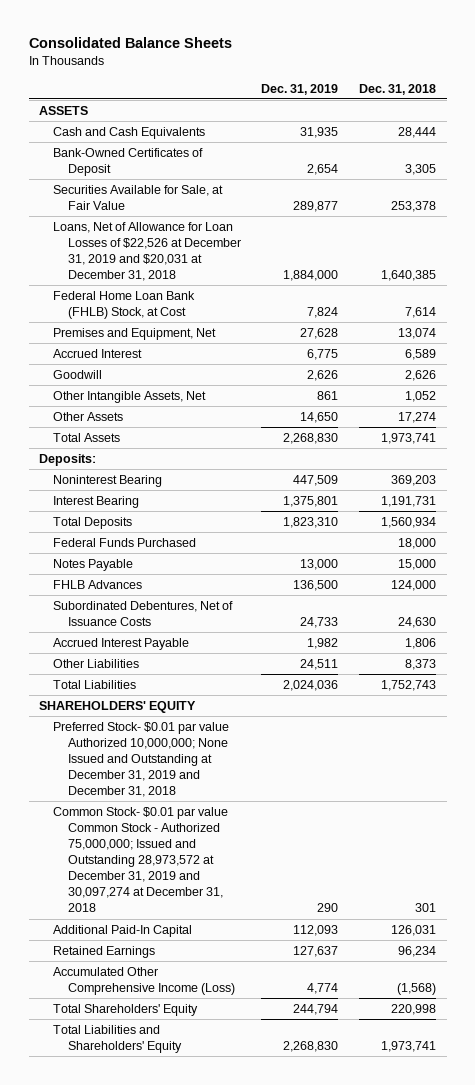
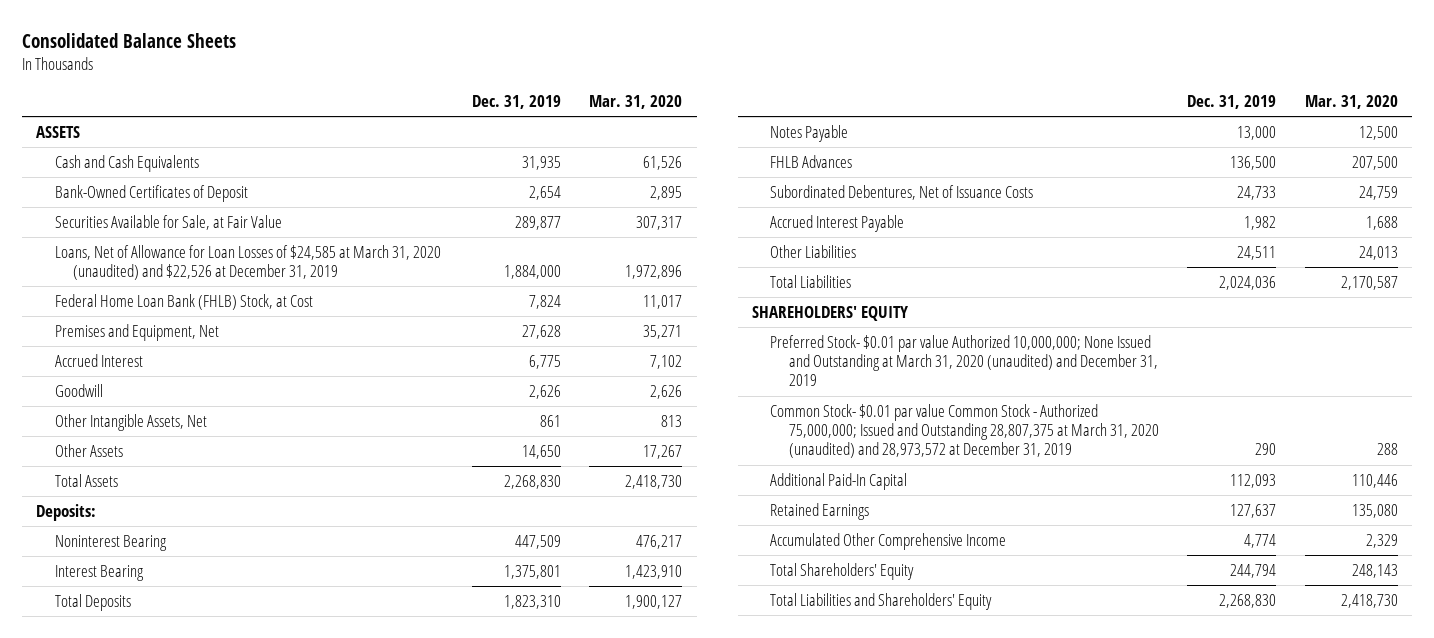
- | Dec. 31, 2019 | Dec. 31, 2018
+ | Dec. 31, 2019 | Mar. 31, 2020
- Loans, Net of Allowance for Loan Losses of $22,526 at December 31, 2019 and $20,031 at December 31, 2018 | 1,884,000 | 1,640,385
+ Loans, Net of Allowance for Loan Losses of $24,585 at March 31, 2020 (unaudited) and $22,526 at December 31, 2019 | 1,884,000 | 1,972,896
- Federal Funds Purchased | | 18,000
- Preferred Stock- $0.01 par value Authorized 10,000,000; None Issued and Outstanding at December 31, 2019 and December 31, 2018
- Common Stock- $0.01 par value Common Stock - Authorized 75,000,000; Issued and Outstanding 28,973,572 at December 31, 2019 and 30,097,274 at December 31, 2018 | 290 | 301
+ Preferred Stock- $0.01 par value Authorized 10,000,000; None Issued and Outstanding at March 31, 2020 (unaudited) and December 31, 2019
+ Common Stock- $0.01 par value Common Stock - Authorized 75,000,000; Issued and Outstanding 28,807,375 at March 31, 2020 (unaudited) and 28,973,572 at December 31, 2019 | 290 | 288
- Accumulated Other Comprehensive Income (Loss) | 4,774 | (1,568)
+ Accumulated Other Comprehensive Income | 4,774 | 2,329

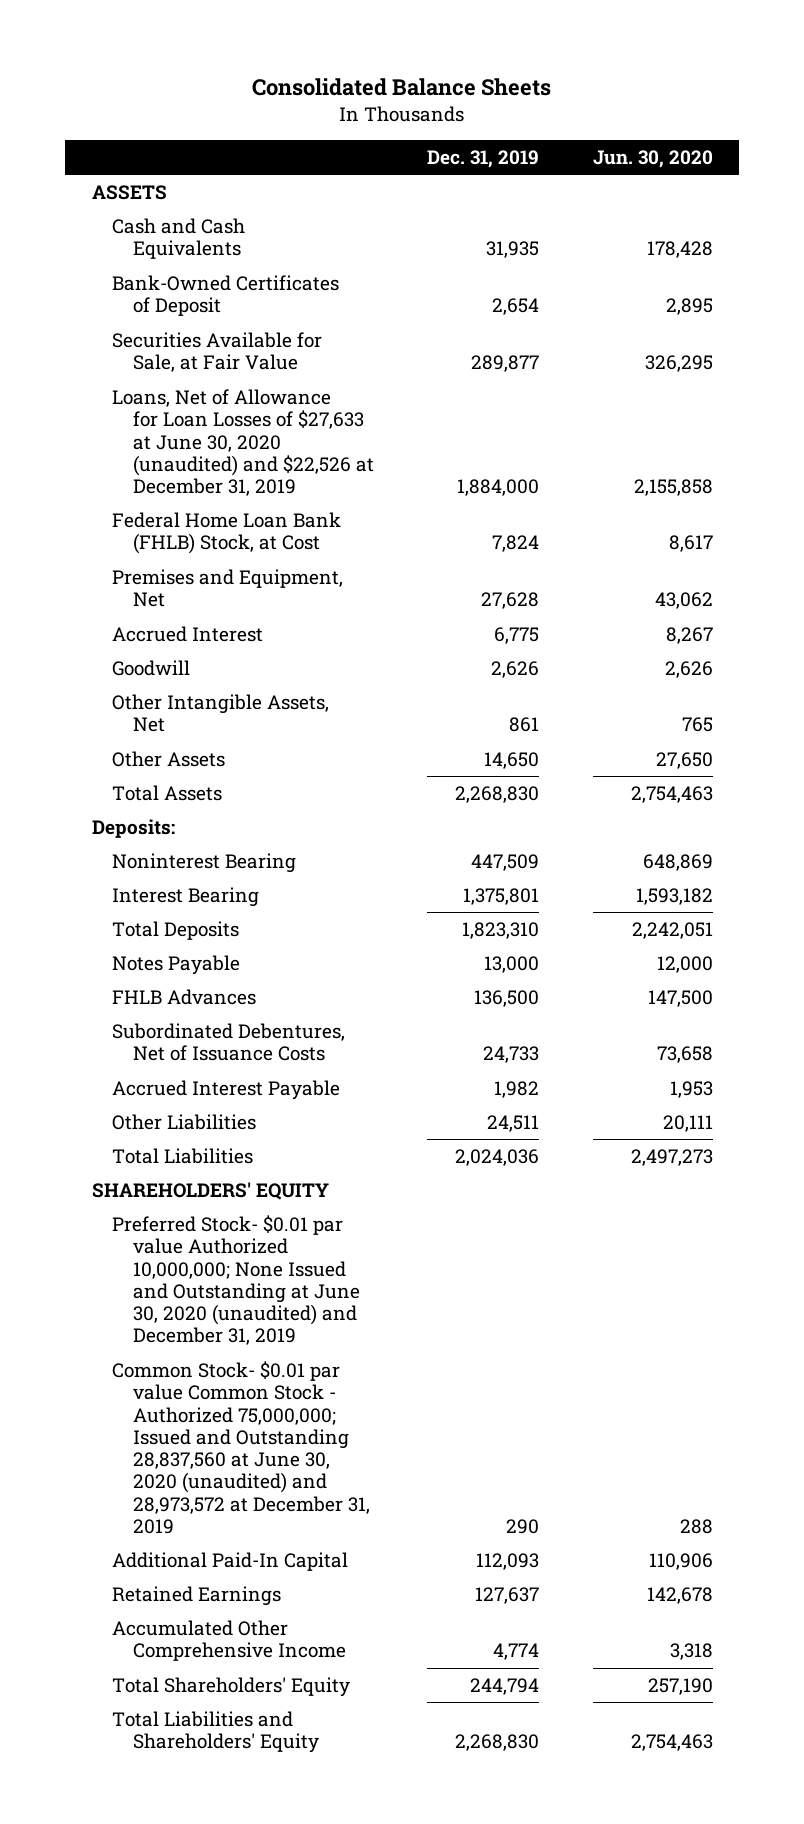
- | Dec. 31, 2019 | Mar. 31, 2020
+ | Dec. 31, 2019 | Jun. 30, 2020
- Loans, Net of Allowance for Loan Losses of $24,585 at March 31, 2020 (unaudited) and $22,526 at December 31, 2019 | 1,884,000 | 1,972,896
+ Loans, Net of Allowance for Loan Losses of $27,633 at June 30, 2020 (unaudited) and $22,526 at December 31, 2019 | 1,884,000 | 2,155,858
- Preferred Stock- $0.01 par value Authorized 10,000,000; None Issued and Outstanding at March 31, 2020 (unaudited) and December 31, 2019
- Common Stock- $0.01 par value Common Stock - Authorized 75,000,000; Issued and Outstanding 28,807,375 at March 31, 2020 (unaudited) and 28,973,572 at December 31, 2019 | 290 | 288
+ Preferred Stock- $0.01 par value Authorized 10,000,000; None Issued and Outstanding at June 30, 2020 (unaudited) and December 31, 2019
+ Common Stock- $0.01 par value Common Stock - Authorized 75,000,000; Issued and Outstanding 28,837,560 at June 30, 2020 (unaudited) and 28,973,572 at December 31, 2019 | 290 | 288

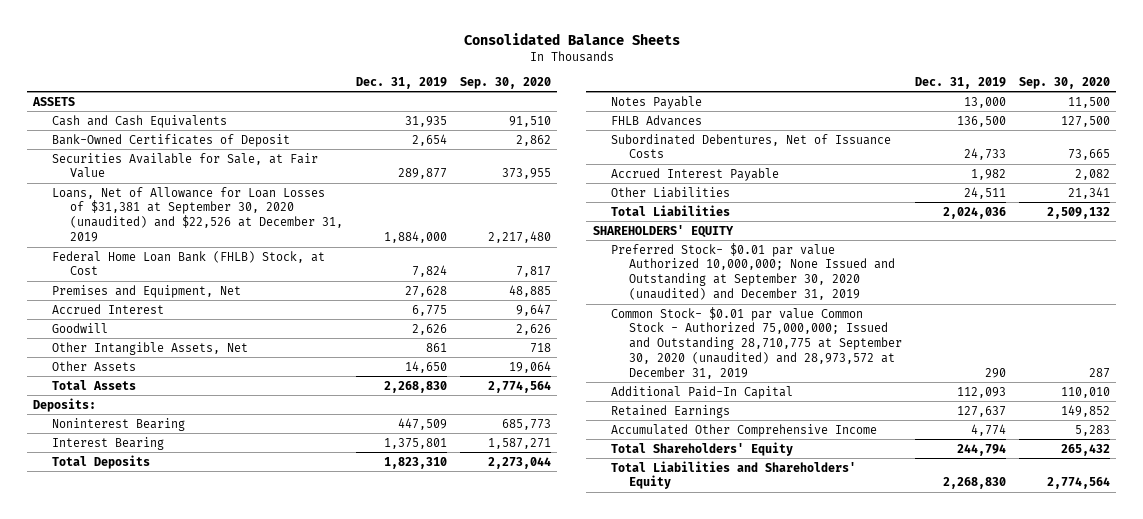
- | Dec. 31, 2019 | Jun. 30, 2020
+ | Dec. 31, 2019 | Sep. 30, 2020
- Loans, Net of Allowance for Loan Losses of $27,633 at June 30, 2020 (unaudited) and $22,526 at December 31, 2019 | 1,884,000 | 2,155,858
+ Loans, Net of Allowance for Loan Losses of $31,381 at September 30, 2020 (unaudited) and $22,526 at December 31, 2019 | 1,884,000 | 2,217,480
- Preferred Stock- $0.01 par value Authorized 10,000,000; None Issued and Outstanding at June 30, 2020 (unaudited) and December 31, 2019
- Common Stock- $0.01 par value Common Stock - Authorized 75,000,000; Issued and Outstanding 28,837,560 at June 30, 2020 (unaudited) and 28,973,572 at December 31, 2019 | 290 | 288
+ Preferred Stock- $0.01 par value Authorized 10,000,000; None Issued and Outstanding at September 30, 2020 (unaudited) and December 31, 2019
+ Common Stock- $0.01 par value Common Stock - Authorized 75,000,000; Issued and Outstanding 28,710,775 at September 30, 2020 (unaudited) and 28,973,572 at December 31, 2019 | 290 | 287

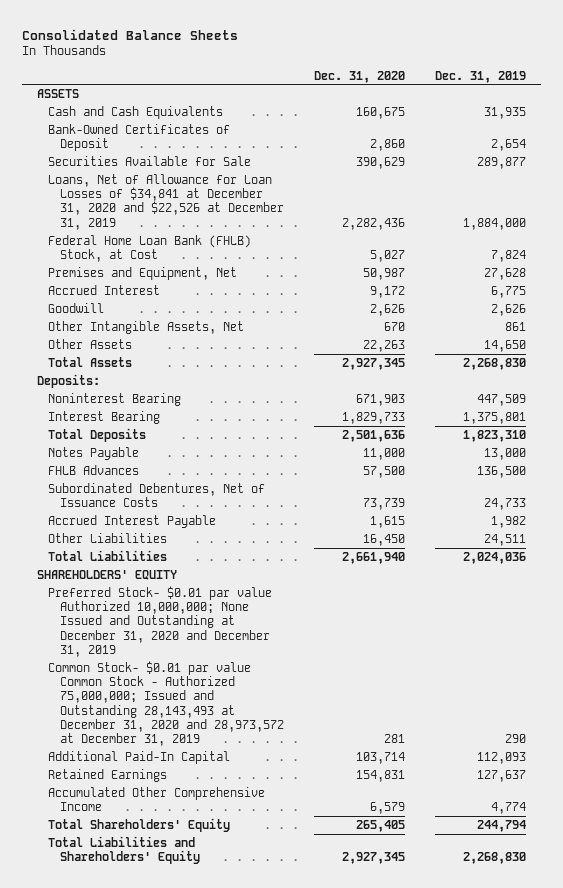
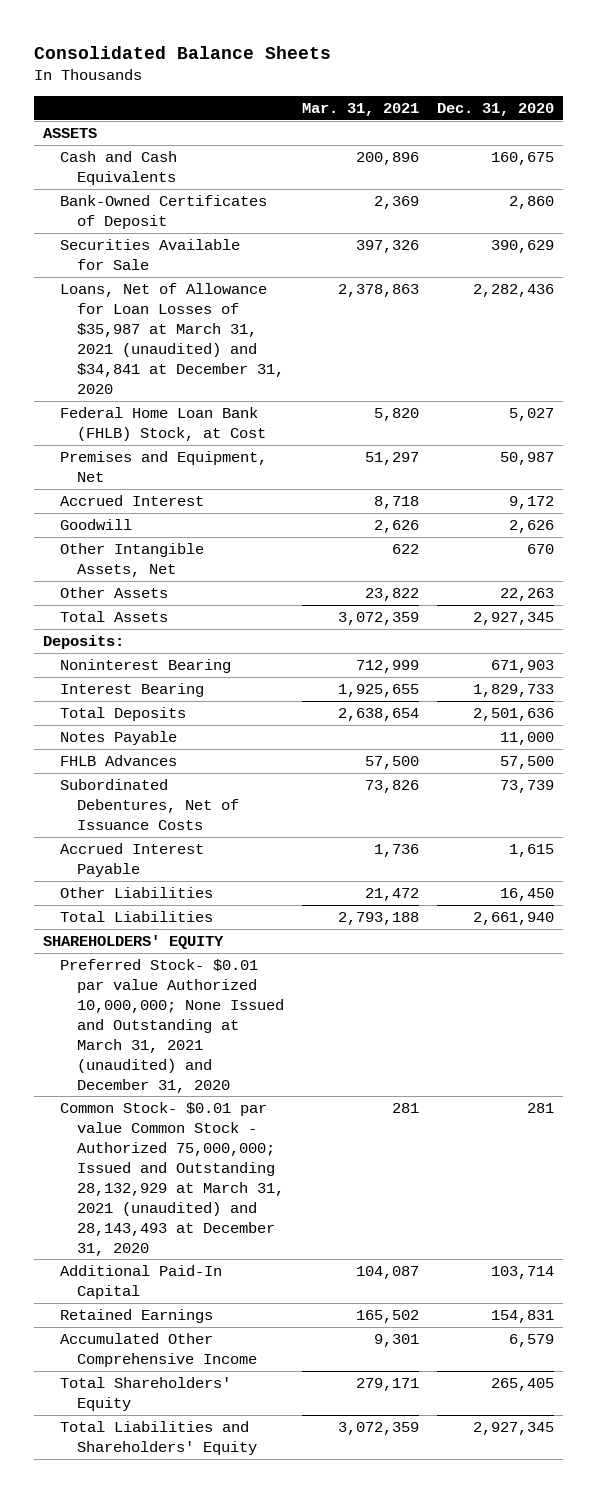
- | Dec. 31, 2020 | Dec. 31, 2019
+ | Mar. 31, 2021 | Dec. 31, 2020
- Loans, Net of Allowance for Loan Losses of $34,841 at December 31, 2020 and $22,526 at December 31, 2019 | 2,282,436 | 1,884,000
+ Loans, Net of Allowance for Loan Losses of $35,987 at March 31, 2021 (unaudited) and $34,841 at December 31, 2020 | 2,378,863 | 2,282,436
- Preferred Stock- $0.01 par value Authorized 10,000,000; None Issued and Outstanding at December 31, 2020 and December 31, 2019
- Common Stock- $0.01 par value Common Stock - Authorized 75,000,000; Issued and Outstanding 28,143,493 at December 31, 2020 and 28,973,572 at December 31, 2019 | 281 | 290
+ Preferred Stock- $0.01 par value Authorized 10,000,000; None Issued and Outstanding at March 31, 2021 (unaudited) and December 31, 2020
+ Common Stock- $0.01 par value Common Stock - Authorized 75,000,000; Issued and Outstanding 28,132,929 at March 31, 2021 (unaudited) and 28,143,493 at December 31, 2020 | 281 | 281

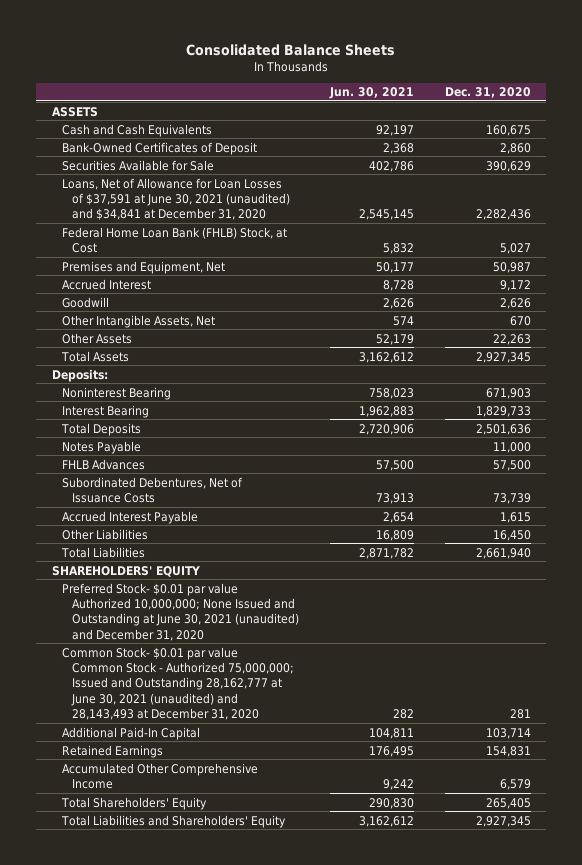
- | Mar. 31, 2021 | Dec. 31, 2020
+ | Jun. 30, 2021 | Dec. 31, 2020
- Loans, Net of Allowance for Loan Losses of $35,987 at March 31, 2021 (unaudited) and $34,841 at December 31, 2020 | 2,378,863 | 2,282,436
+ Loans, Net of Allowance for Loan Losses of $37,591 at June 30, 2021 (unaudited) and $34,841 at December 31, 2020 | 2,545,145 | 2,282,436
- Preferred Stock- $0.01 par value Authorized 10,000,000; None Issued and Outstanding at March 31, 2021 (unaudited) and December 31, 2020
- Common Stock- $0.01 par value Common Stock - Authorized 75,000,000; Issued and Outstanding 28,132,929 at March 31, 2021 (unaudited) and 28,143,493 at December 31, 2020 | 281 | 281
+ Preferred Stock- $0.01 par value Authorized 10,000,000; None Issued and Outstanding at June 30, 2021 (unaudited) and December 31, 2020
+ Common Stock- $0.01 par value Common Stock - Authorized 75,000,000; Issued and Outstanding 28,162,777 at June 30, 2021 (unaudited) and 28,143,493 at December 31, 2020 | 282 | 281

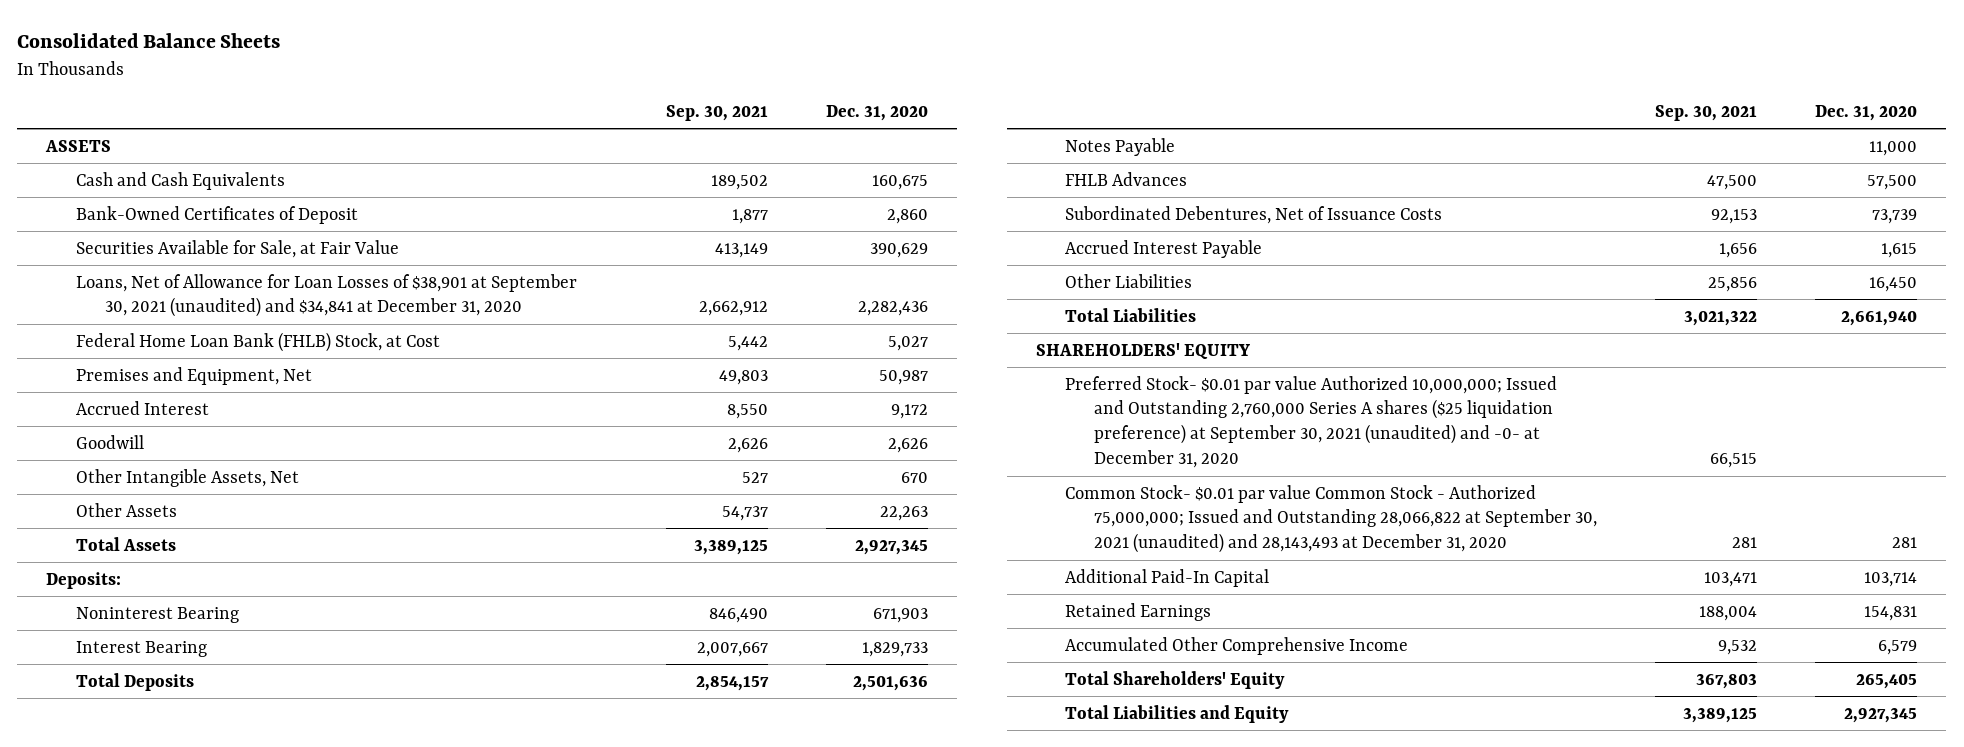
- | Jun. 30, 2021 | Dec. 31, 2020
+ | Sep. 30, 2021 | Dec. 31, 2020
- Securities Available for Sale | 402,786 | 390,629
- Loans, Net of Allowance for Loan Losses of $37,591 at June 30, 2021 (unaudited) and $34,841 at December 31, 2020 | 2,545,145 | 2,282,436
+ Securities Available for Sale, at Fair Value | 413,149 | 390,629
+ Loans, Net of Allowance for Loan Losses of $38,901 at September 30, 2021 (unaudited) and $34,841 at December 31, 2020 | 2,662,912 | 2,282,436
- Preferred Stock- $0.01 par value Authorized 10,000,000; None Issued and Outstanding at June 30, 2021 (unaudited) and December 31, 2020
- Common Stock- $0.01 par value Common Stock - Authorized 75,000,000; Issued and Outstanding 28,162,777 at June 30, 2021 (unaudited) and 28,143,493 at December 31, 2020 | 282 | 281
+ Preferred Stock- $0.01 par value Authorized 10,000,000; Issued and Outstanding 2,760,000 Series A shares ($25 liquidation preference) at September 30, 2021 (unaudited) and -0- at December 31, 2020 | 66,515 |
+ Common Stock- $0.01 par value Common Stock - Authorized 75,000,000; Issued and Outstanding 28,066,822 at September 30, 2021 (unaudited) and 28,143,493 at December 31, 2020 | 281 | 281
- Total Liabilities and Shareholders' Equity | 3,162,612 | 2,927,345
+ Total Liabilities and Equity | 3,389,125 | 2,927,345

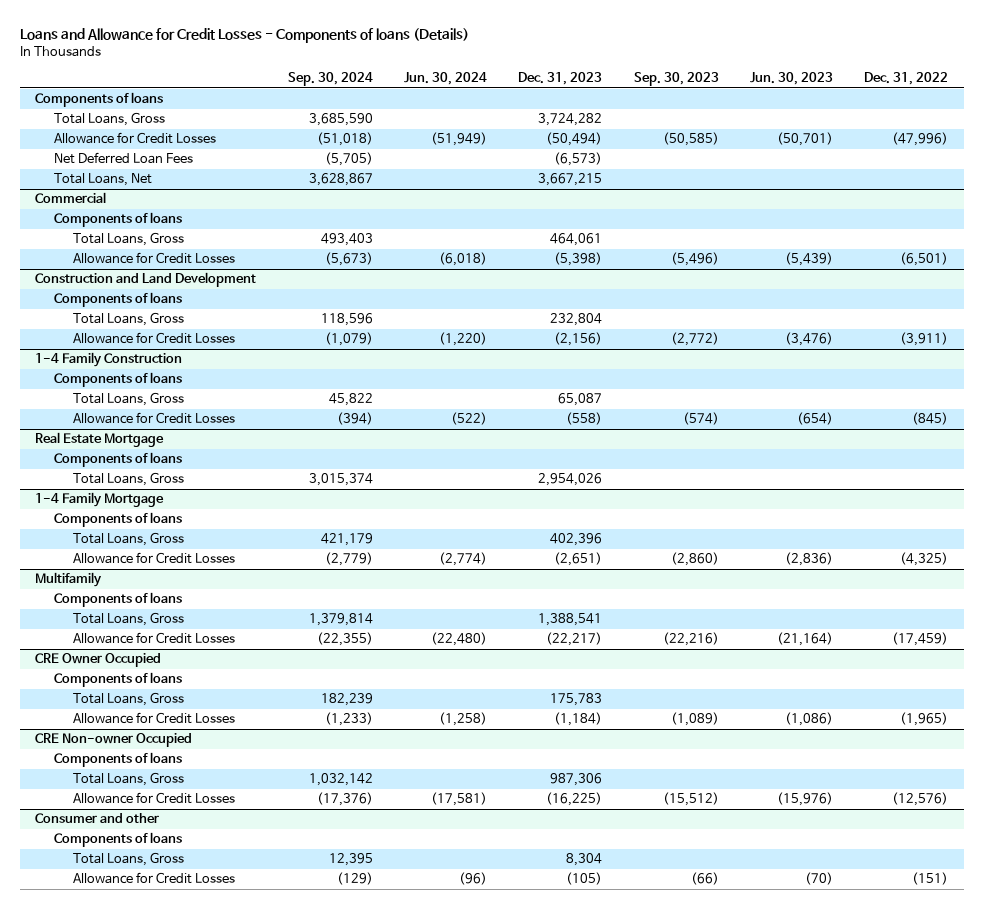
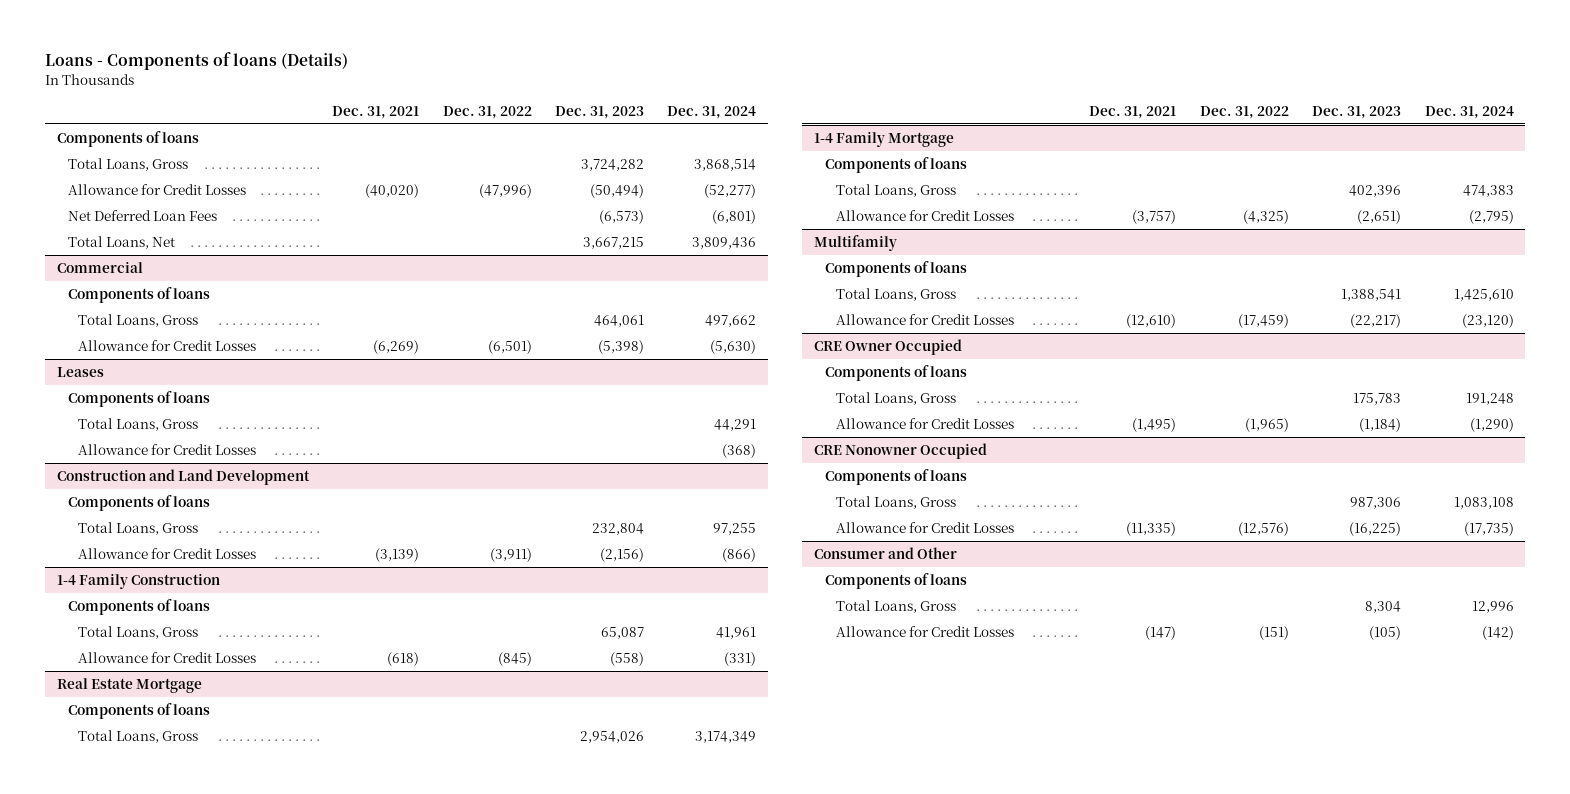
- Loans and Allowance for Credit Losses - Components of loans (Details)
+ Loans - Components of loans (Details)
- | Sep. 30, 2024 | Jun. 30, 2024 | Dec. 31, 2023 | Sep. 30, 2023 | Jun. 30, 2023 | Dec. 31, 2022
+ | Dec. 31, 2021 | Dec. 31, 2022 | Dec. 31, 2023 | Dec. 31, 2024
+ Leases
+ Components of loans
+ Total Loans, Gross | | | | 44,291
+ Allowance for Credit Losses | | | | (368)
- CRE Non-owner Occupied
+ CRE Nonowner Occupied
- Consumer and other
+ Consumer and Other

